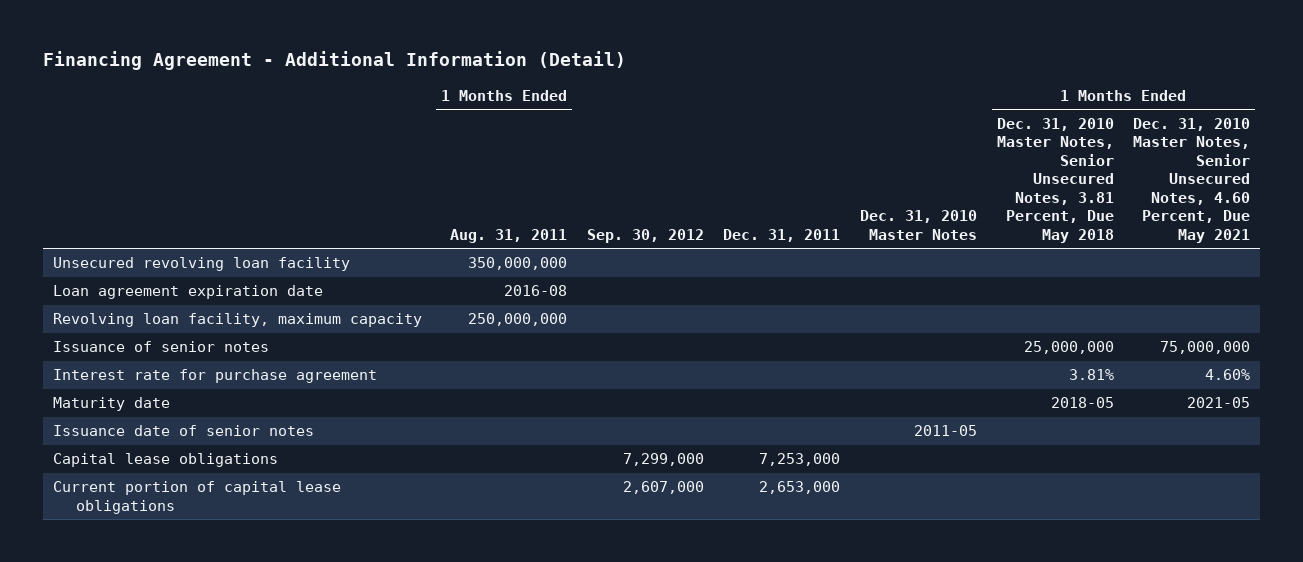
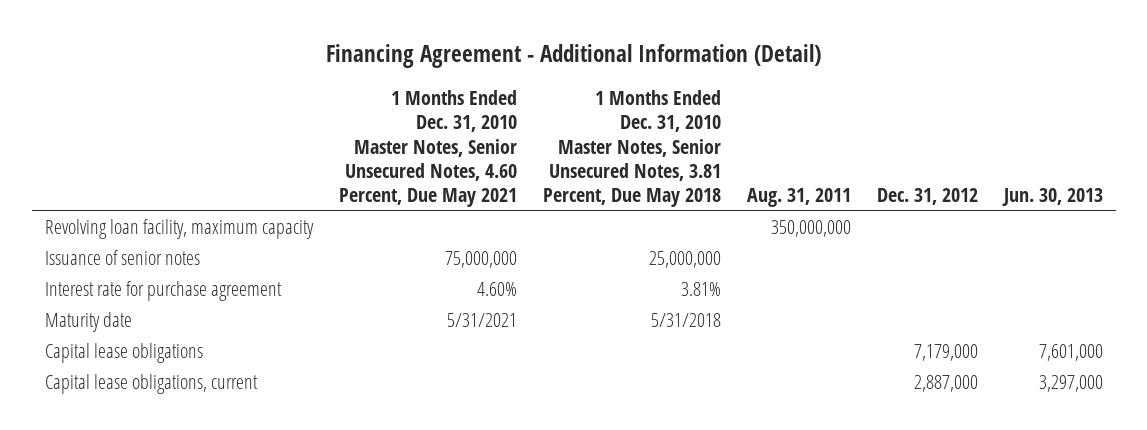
- | 1 Months Ended Aug. 31, 2011 | Sep. 30, 2012 | Dec. 31, 2011 | Dec. 31, 2010 Master Notes | 1 Months Ended Dec. 31, 2010 Master Notes, Senior Unsecured Notes, 3.81 Percent, Due May 2018 | 1 Months Ended Dec. 31, 2010 Master Notes, Senior Unsecured Notes, 4.60 Percent, Due May 2021
+ | 1 Months Ended Dec. 31, 2010 Master Notes, Senior Unsecured Notes, 4.60 Percent, Due May 2021 | 1 Months Ended Dec. 31, 2010 Master Notes, Senior Unsecured Notes, 3.81 Percent, Due May 2018 | Aug. 31, 2011 | Dec. 31, 2012 | Jun. 30, 2013
- Unsecured revolving loan facility | 350,000,000 | | | | |
- Loan agreement expiration date | 2016-08 | | | | |
- Maturity date | | | | | 2018-05 | 2021-05
- Issuance date of senior notes | | | | 2011-05 | |
+ Maturity date | 5/31/2021 | 5/31/2018 | | |
- Current portion of capital lease obligations | | 2,607,000 | 2,653,000 | | |
+ Capital lease obligations, current | | | | 2,887,000 | 3,297,000

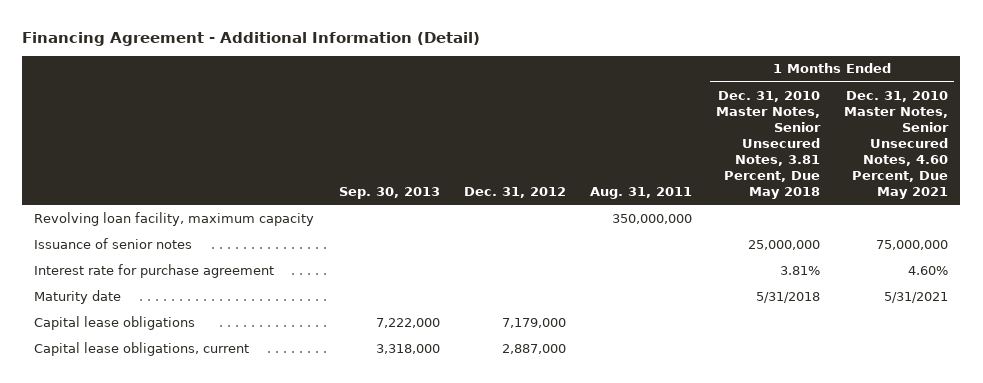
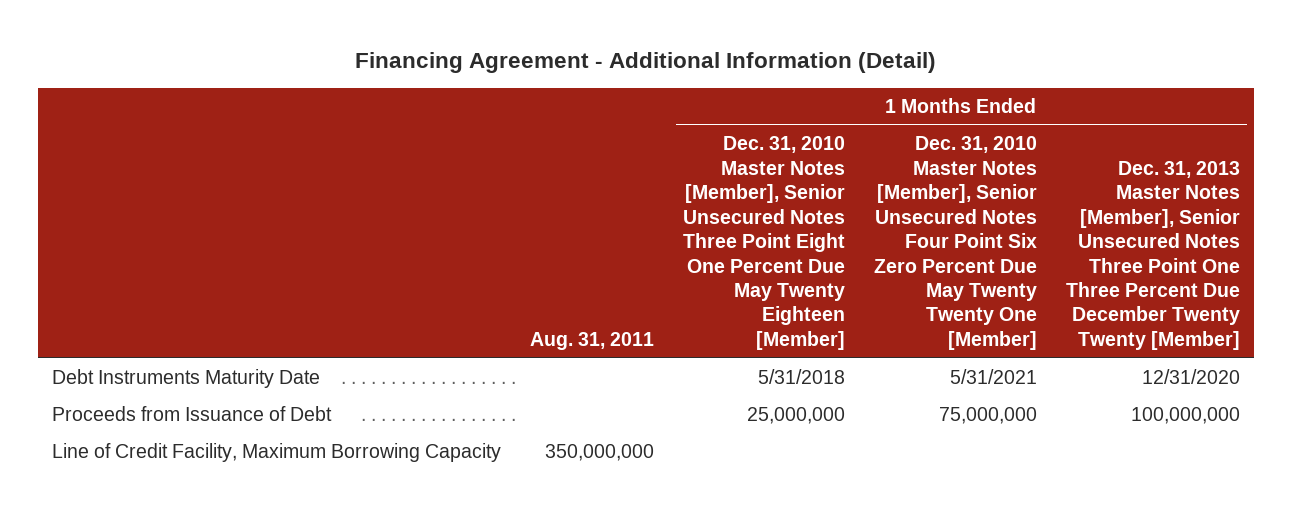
- | Sep. 30, 2013 | Dec. 31, 2012 | Aug. 31, 2011 | 1 Months Ended Dec. 31, 2010 Master Notes, Senior Unsecured Notes, 3.81 Percent, Due May 2018 | 1 Months Ended Dec. 31, 2010 Master Notes, Senior Unsecured Notes, 4.60 Percent, Due May 2021
+ | Aug. 31, 2011 | 1 Months Ended Dec. 31, 2010 Master Notes [Member], Senior Unsecured Notes Three Point Eight One Percent Due May Twenty Eighteen [Member] | 1 Months Ended Dec. 31, 2010 Master Notes [Member], Senior Unsecured Notes Four Point Six Zero Percent Due May Twenty Twenty One [Member] | 1 Months Ended Dec. 31, 2013 Master Notes [Member], Senior Unsecured Notes Three Point One Three Percent Due December Twenty Twenty [Member]
- Revolving loan facility, maximum capacity | | | 350,000,000 | |
- Issuance of senior notes | | | | 25,000,000 | 75,000,000
- Interest rate for purchase agreement | | | | 3.81% | 4.60%
- Maturity date | | | | 5/31/2018 | 5/31/2021
- Capital lease obligations | 7,222,000 | 7,179,000 | | |
- Capital lease obligations, current | 3,318,000 | 2,887,000 | | |
+ Debt Instruments Maturity Date | | 5/31/2018 | 5/31/2021 | 12/31/2020
+ Proceeds from Issuance of Debt | | 25,000,000 | 75,000,000 | 100,000,000
+ Line of Credit Facility, Maximum Borrowing Capacity | 350,000,000 | | |

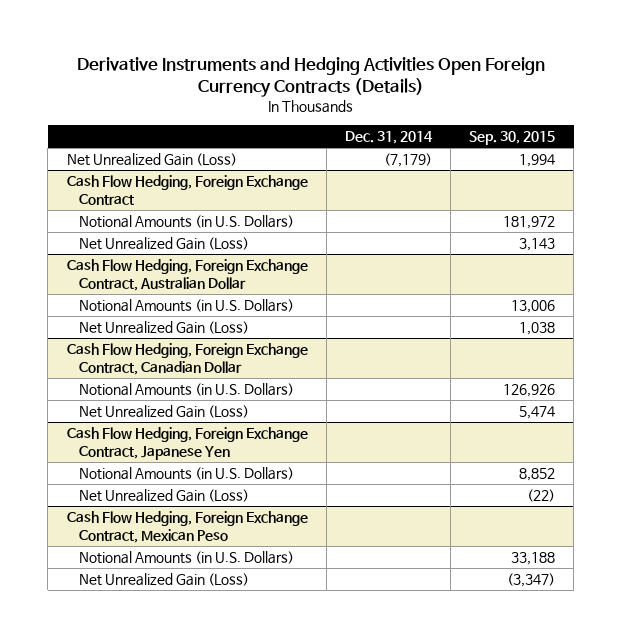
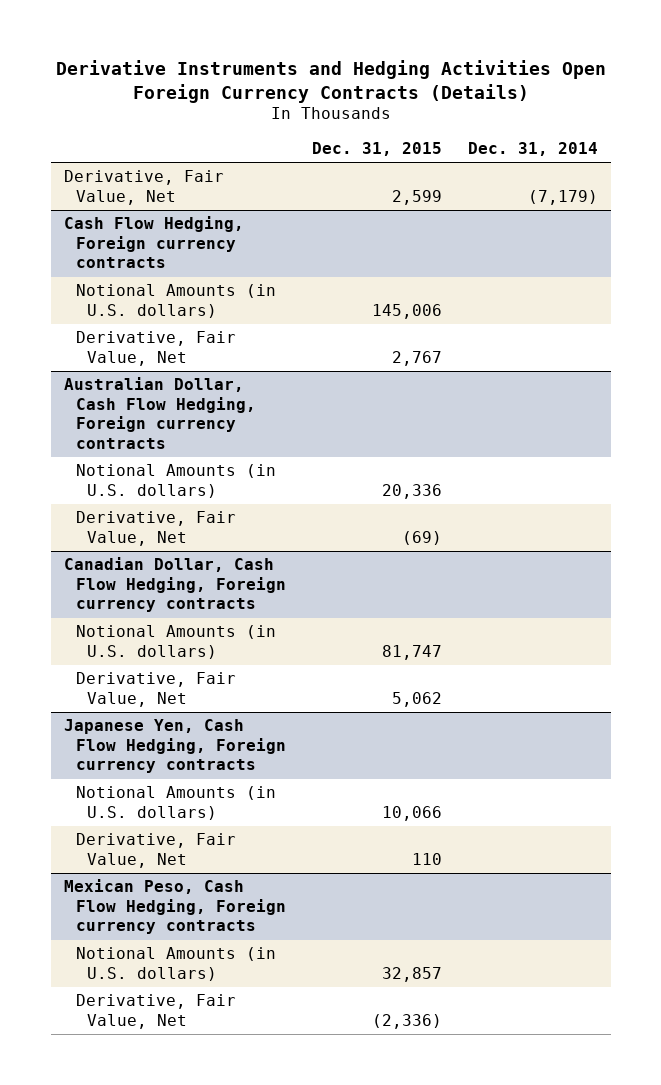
- | Dec. 31, 2014 | Sep. 30, 2015
+ | Dec. 31, 2015 | Dec. 31, 2014
- Net Unrealized Gain (Loss) | (7,179) | 1,994
- Cash Flow Hedging, Foreign Exchange Contract
- Notional Amounts (in U.S. Dollars) | | 181,972
- Net Unrealized Gain (Loss) | | 3,143
- Cash Flow Hedging, Foreign Exchange Contract, Australian Dollar
- Notional Amounts (in U.S. Dollars) | | 13,006
- Net Unrealized Gain (Loss) | | 1,038
- Cash Flow Hedging, Foreign Exchange Contract, Canadian Dollar
- Notional Amounts (in U.S. Dollars) | | 126,926
- Net Unrealized Gain (Loss) | | 5,474
- Cash Flow Hedging, Foreign Exchange Contract, Japanese Yen
- Notional Amounts (in U.S. Dollars) | | 8,852
- Net Unrealized Gain (Loss) | | (22)
- Cash Flow Hedging, Foreign Exchange Contract, Mexican Peso
- Notional Amounts (in U.S. Dollars) | | 33,188
- Net Unrealized Gain (Loss) | | (3,347)
+ Derivative, Fair Value, Net | 2,599 | (7,179)
+ Cash Flow Hedging, Foreign currency contracts
+ Notional Amounts (in U.S. dollars) | 145,006 |
+ Derivative, Fair Value, Net | 2,767 |
+ Australian Dollar, Cash Flow Hedging, Foreign currency contracts
+ Notional Amounts (in U.S. dollars) | 20,336 |
+ Derivative, Fair Value, Net | (69) |
+ Canadian Dollar, Cash Flow Hedging, Foreign currency contracts
+ Notional Amounts (in U.S. dollars) | 81,747 |
+ Derivative, Fair Value, Net | 5,062 |
+ Japanese Yen, Cash Flow Hedging, Foreign currency contracts
+ Notional Amounts (in U.S. dollars) | 10,066 |
+ Derivative, Fair Value, Net | 110 |
+ Mexican Peso, Cash Flow Hedging, Foreign currency contracts
+ Notional Amounts (in U.S. dollars) | 32,857 |
+ Derivative, Fair Value, Net | (2,336) |

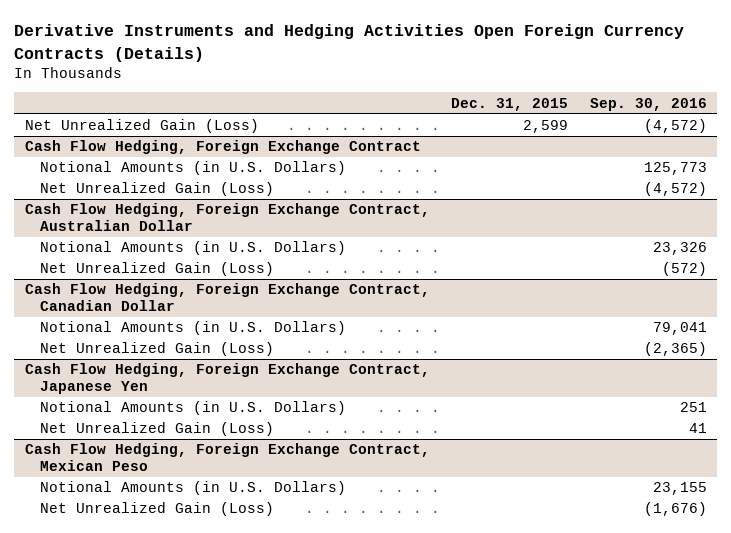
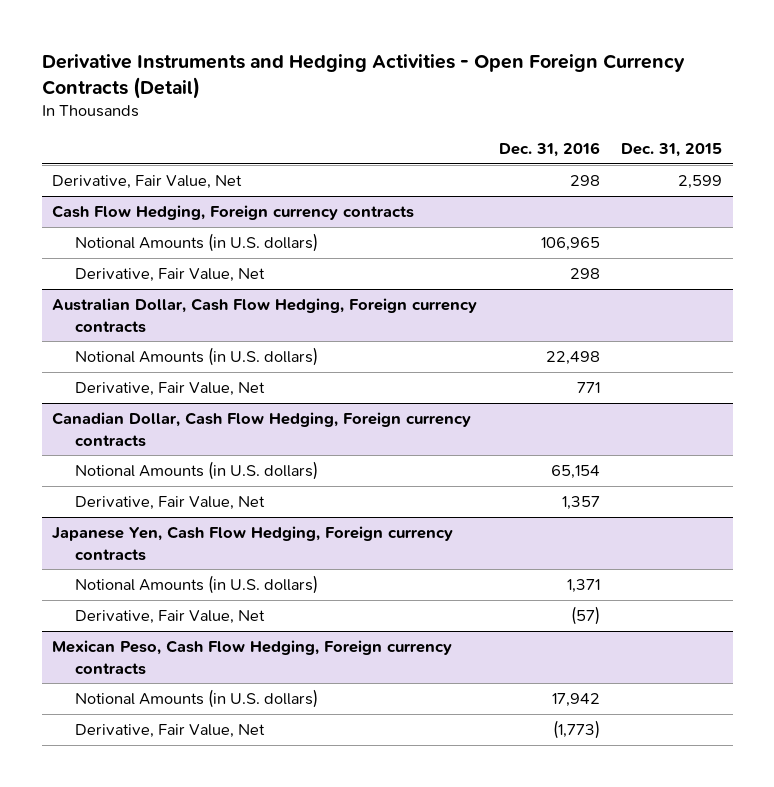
- Derivative Instruments and Hedging Activities Open Foreign Currency Contracts (Details)
+ Derivative Instruments and Hedging Activities - Open Foreign Currency Contracts (Detail)
- | Dec. 31, 2015 | Sep. 30, 2016
+ | Dec. 31, 2016 | Dec. 31, 2015
- Net Unrealized Gain (Loss) | 2,599 | (4,572)
- Cash Flow Hedging, Foreign Exchange Contract
- Notional Amounts (in U.S. Dollars) | | 125,773
- Net Unrealized Gain (Loss) | | (4,572)
- Cash Flow Hedging, Foreign Exchange Contract, Australian Dollar
- Notional Amounts (in U.S. Dollars) | | 23,326
- Net Unrealized Gain (Loss) | | (572)
- Cash Flow Hedging, Foreign Exchange Contract, Canadian Dollar
- Notional Amounts (in U.S. Dollars) | | 79,041
- Net Unrealized Gain (Loss) | | (2,365)
- Cash Flow Hedging, Foreign Exchange Contract, Japanese Yen
- Notional Amounts (in U.S. Dollars) | | 251
- Net Unrealized Gain (Loss) | | 41
- Cash Flow Hedging, Foreign Exchange Contract, Mexican Peso
- Notional Amounts (in U.S. Dollars) | | 23,155
- Net Unrealized Gain (Loss) | | (1,676)
+ Derivative, Fair Value, Net | 298 | 2,599
+ Cash Flow Hedging, Foreign currency contracts
+ Notional Amounts (in U.S. dollars) | 106,965 |
+ Derivative, Fair Value, Net | 298 |
+ Australian Dollar, Cash Flow Hedging, Foreign currency contracts
+ Notional Amounts (in U.S. dollars) | 22,498 |
+ Derivative, Fair Value, Net | 771 |
+ Canadian Dollar, Cash Flow Hedging, Foreign currency contracts
+ Notional Amounts (in U.S. dollars) | 65,154 |
+ Derivative, Fair Value, Net | 1,357 |
+ Japanese Yen, Cash Flow Hedging, Foreign currency contracts
+ Notional Amounts (in U.S. dollars) | 1,371 |
+ Derivative, Fair Value, Net | (57) |
+ Mexican Peso, Cash Flow Hedging, Foreign currency contracts
+ Notional Amounts (in U.S. dollars) | 17,942 |
+ Derivative, Fair Value, Net | (1,773) |

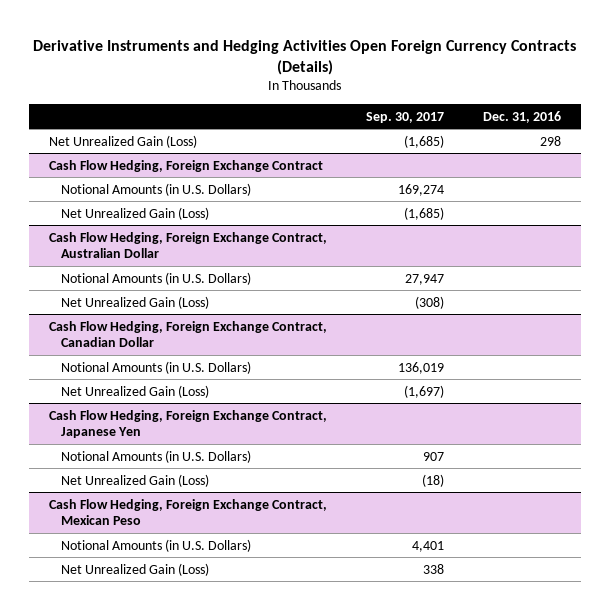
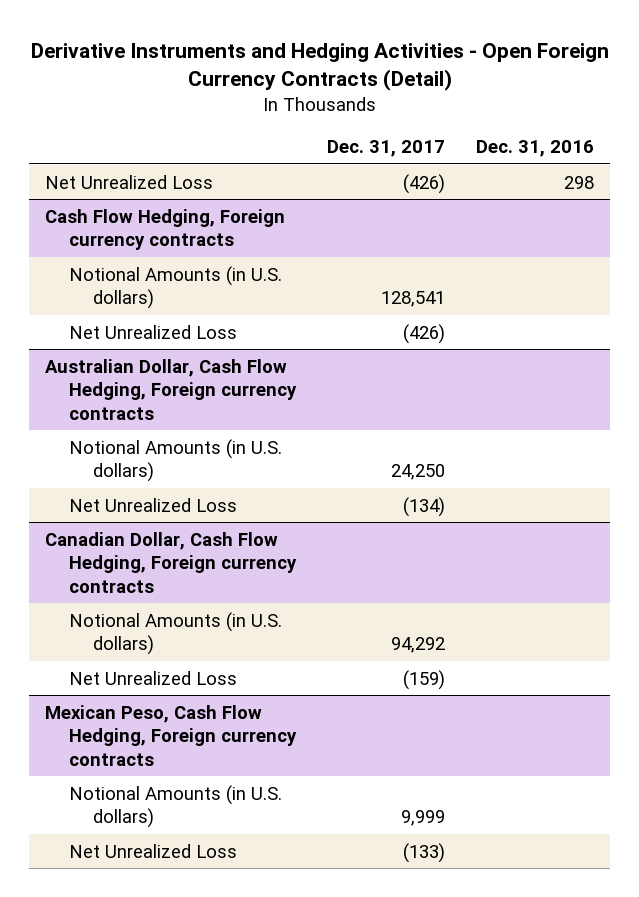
- Derivative Instruments and Hedging Activities Open Foreign Currency Contracts (Details)
+ Derivative Instruments and Hedging Activities - Open Foreign Currency Contracts (Detail)
- | Sep. 30, 2017 | Dec. 31, 2016
+ | Dec. 31, 2017 | Dec. 31, 2016
- Net Unrealized Gain (Loss) | (1,685) | 298
- Cash Flow Hedging, Foreign Exchange Contract
- Notional Amounts (in U.S. Dollars) | 169,274 |
- Net Unrealized Gain (Loss) | (1,685) |
- Cash Flow Hedging, Foreign Exchange Contract, Australian Dollar
- Notional Amounts (in U.S. Dollars) | 27,947 |
- Net Unrealized Gain (Loss) | (308) |
- Cash Flow Hedging, Foreign Exchange Contract, Canadian Dollar
- Notional Amounts (in U.S. Dollars) | 136,019 |
- Net Unrealized Gain (Loss) | (1,697) |
- Cash Flow Hedging, Foreign Exchange Contract, Japanese Yen
- Notional Amounts (in U.S. Dollars) | 907 |
- Net Unrealized Gain (Loss) | (18) |
- Cash Flow Hedging, Foreign Exchange Contract, Mexican Peso
- Notional Amounts (in U.S. Dollars) | 4,401 |
- Net Unrealized Gain (Loss) | 338 |
+ Net Unrealized Loss | (426) | 298
+ Cash Flow Hedging, Foreign currency contracts
+ Notional Amounts (in U.S. dollars) | 128,541 |
+ Net Unrealized Loss | (426) |
+ Australian Dollar, Cash Flow Hedging, Foreign currency contracts
+ Notional Amounts (in U.S. dollars) | 24,250 |
+ Net Unrealized Loss | (134) |
+ Canadian Dollar, Cash Flow Hedging, Foreign currency contracts
+ Notional Amounts (in U.S. dollars) | 94,292 |
+ Net Unrealized Loss | (159) |
+ Mexican Peso, Cash Flow Hedging, Foreign currency contracts
+ Notional Amounts (in U.S. dollars) | 9,999 |
+ Net Unrealized Loss | (133) |

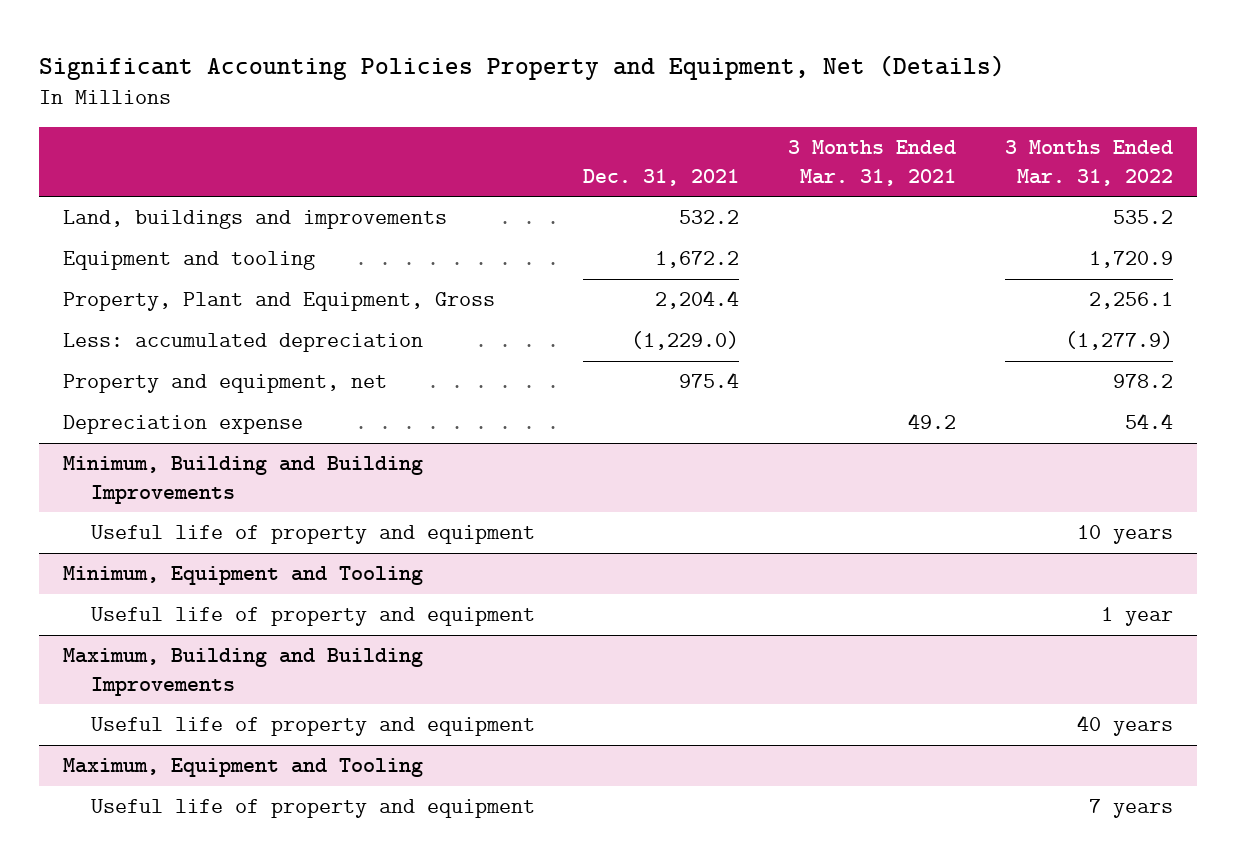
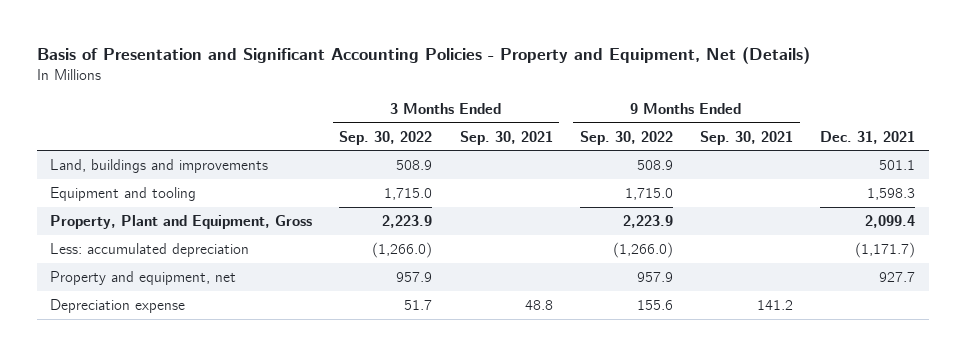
- Significant Accounting Policies Property and Equipment, Net (Details)
+ Basis of Presentation and Significant Accounting Policies - Property and Equipment, Net (Details)
- | Dec. 31, 2021 | 3 Months Ended Mar. 31, 2021 | 3 Months Ended Mar. 31, 2022
+ | 3 Months Ended Sep. 30, 2022 | 3 Months Ended Sep. 30, 2021 | 9 Months Ended Sep. 30, 2022 | 9 Months Ended Sep. 30, 2021 | Dec. 31, 2021
- Land, buildings and improvements | 532.2 | | 535.2
- Equipment and tooling | 1,672.2 | | 1,720.9
- Property, Plant and Equipment, Gross | 2,204.4 | | 2,256.1
- Less: accumulated depreciation | (1,229.0) | | (1,277.9)
- Property and equipment, net | 975.4 | | 978.2
+ Land, buildings and improvements | 508.9 | | 508.9 | | 501.1
+ Equipment and tooling | 1,715.0 | | 1,715.0 | | 1,598.3
+ Property, Plant and Equipment, Gross | 2,223.9 | | 2,223.9 | | 2,099.4
+ Less: accumulated depreciation | (1,266.0) | | (1,266.0) | | (1,171.7)
+ Property and equipment, net | 957.9 | | 957.9 | | 927.7
- Minimum, Building and Building Improvements
- Useful life of property and equipment | | | 10 years
- Minimum, Equipment and Tooling
- Useful life of property and equipment | | | 1 year
- Maximum, Building and Building Improvements
- Useful life of property and equipment | | | 40 years
- Maximum, Equipment and Tooling
- Useful life of property and equipment | | | 7 years

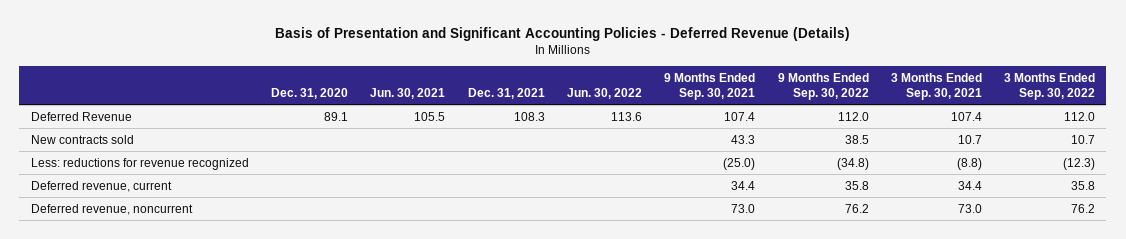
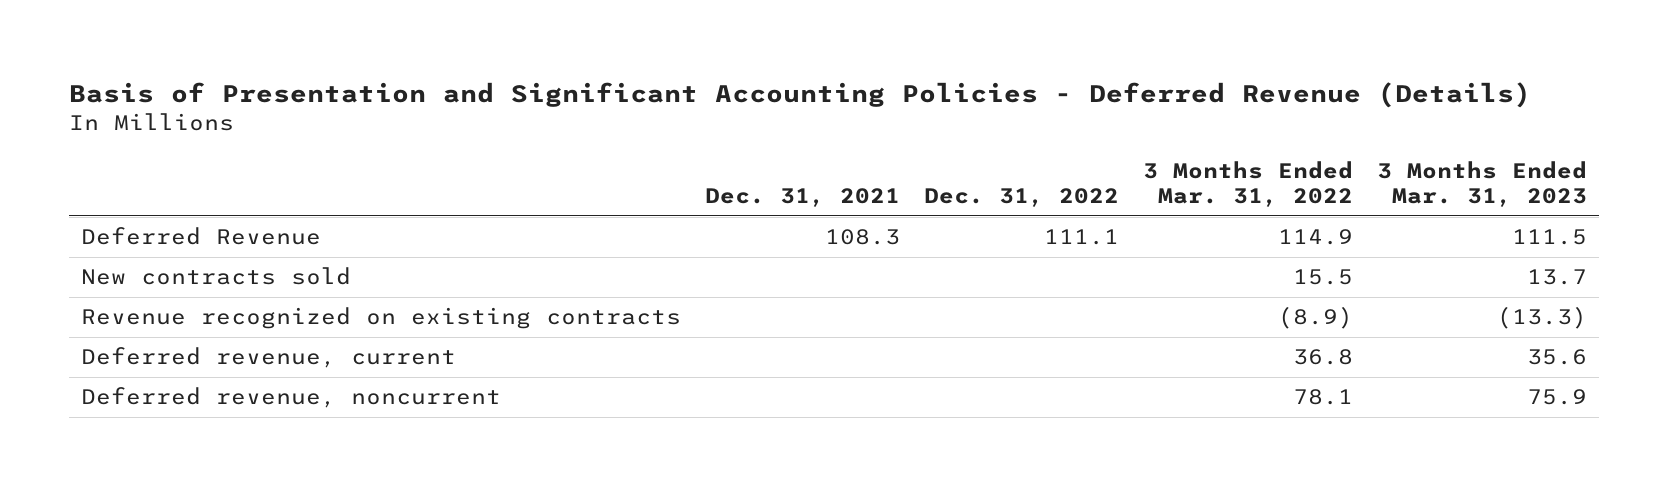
- | Dec. 31, 2020 | Jun. 30, 2021 | Dec. 31, 2021 | Jun. 30, 2022 | 9 Months Ended Sep. 30, 2021 | 9 Months Ended Sep. 30, 2022 | 3 Months Ended Sep. 30, 2021 | 3 Months Ended Sep. 30, 2022
+ | Dec. 31, 2021 | Dec. 31, 2022 | 3 Months Ended Mar. 31, 2022 | 3 Months Ended Mar. 31, 2023
- Less: reductions for revenue recognized | | | | | (25.0) | (34.8) | (8.8) | (12.3)
+ Revenue recognized on existing contracts | | | (8.9) | (13.3)

